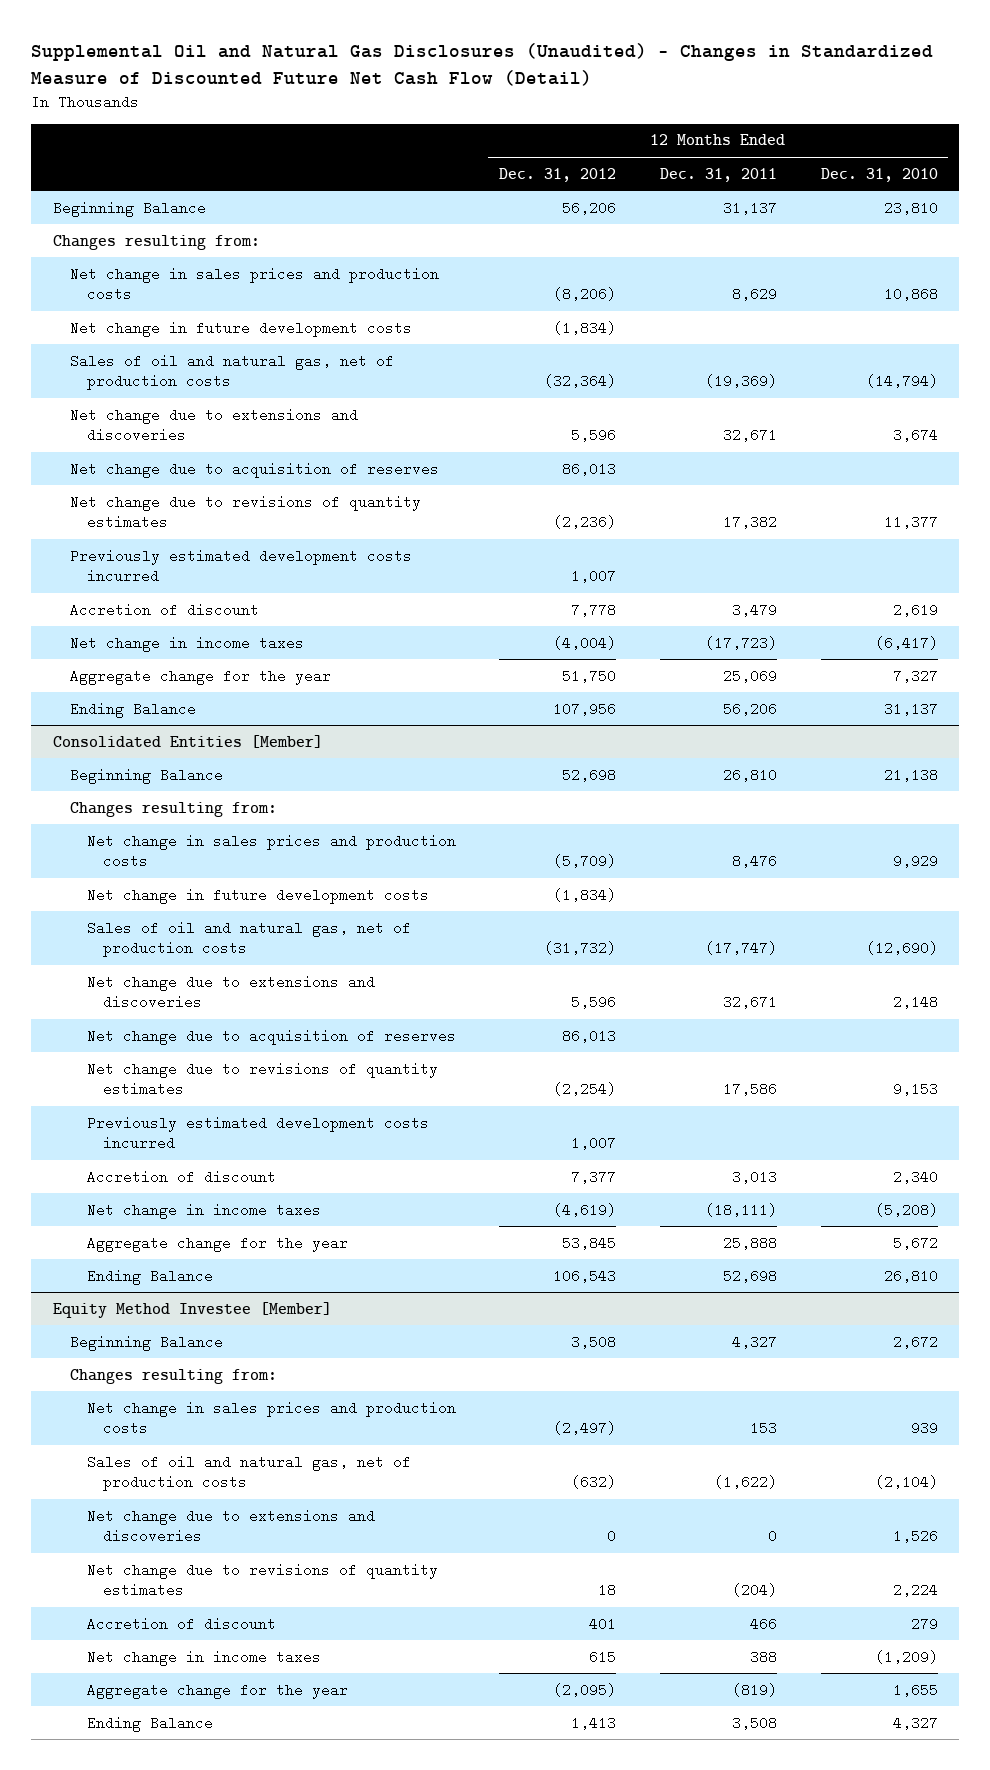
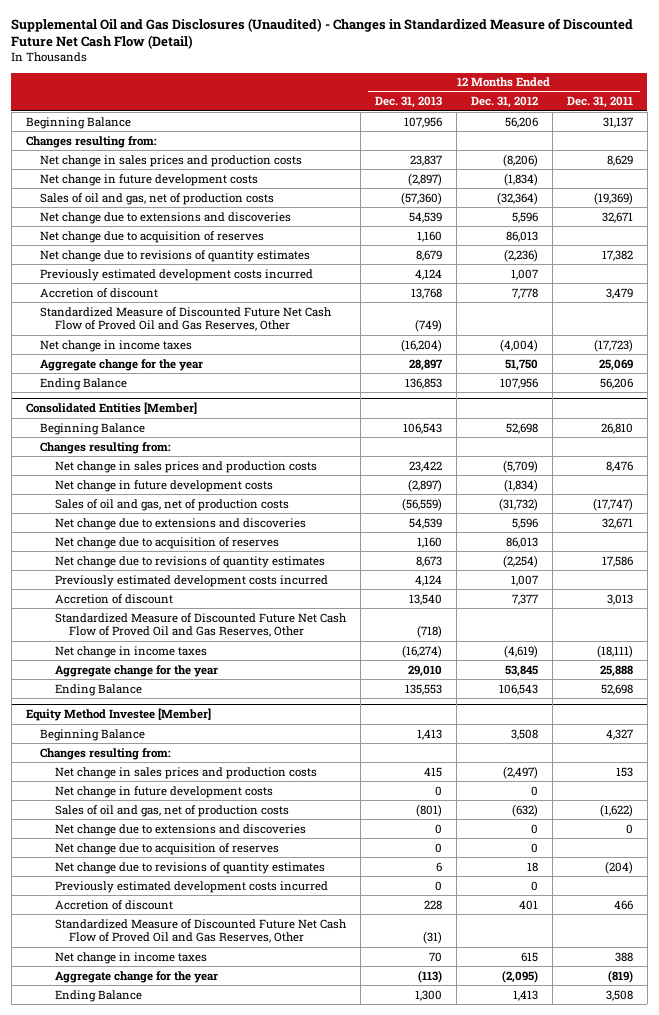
- Supplemental Oil and Natural Gas Disclosures (Unaudited) - Changes in Standardized Measure of Discounted Future Net Cash Flow (Detail)
+ Supplemental Oil and Gas Disclosures (Unaudited) - Changes in Standardized Measure of Discounted Future Net Cash Flow (Detail)
- | 12 Months Ended Dec. 31, 2012 | 12 Months Ended Dec. 31, 2011 | 12 Months Ended Dec. 31, 2010
+ | 12 Months Ended Dec. 31, 2013 | 12 Months Ended Dec. 31, 2012 | 12 Months Ended Dec. 31, 2011
- Sales of oil and natural gas, net of production costs | (32,364) | (19,369) | (14,794)
+ Sales of oil and gas, net of production costs | (57,360) | (32,364) | (19,369)
+ Standardized Measure of Discounted Future Net Cash Flow of Proved Oil and Gas Reserves, Other | (749) | |
@ Consolidated Entities [Member]
- Sales of oil and natural gas, net of production costs | (31,732) | (17,747) | (12,690)
+ Sales of oil and gas, net of production costs | (56,559) | (31,732) | (17,747)
+ Standardized Measure of Discounted Future Net Cash Flow of Proved Oil and Gas Reserves, Other | (718) | |
@ Equity Method Investee [Member]
- Sales of oil and natural gas, net of production costs | (632) | (1,622) | (2,104)
+ Net change in future development costs | 0 | 0 |
+ Sales of oil and gas, net of production costs | (801) | (632) | (1,622)
+ Net change due to acquisition of reserves | 0 | 0 |
+ Previously estimated development costs incurred | 0 | 0 |
+ Standardized Measure of Discounted Future Net Cash Flow of Proved Oil and Gas Reserves, Other | (31) | |

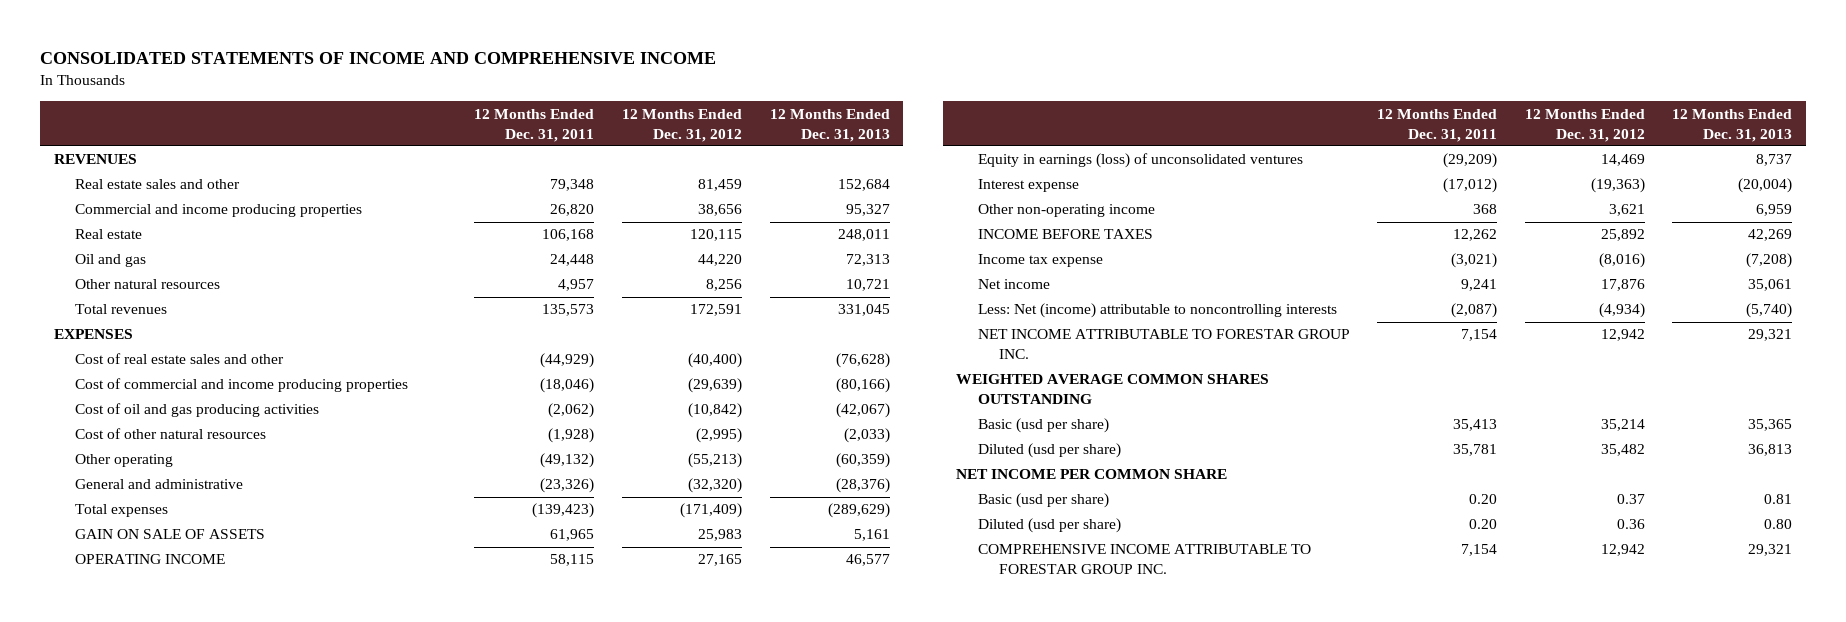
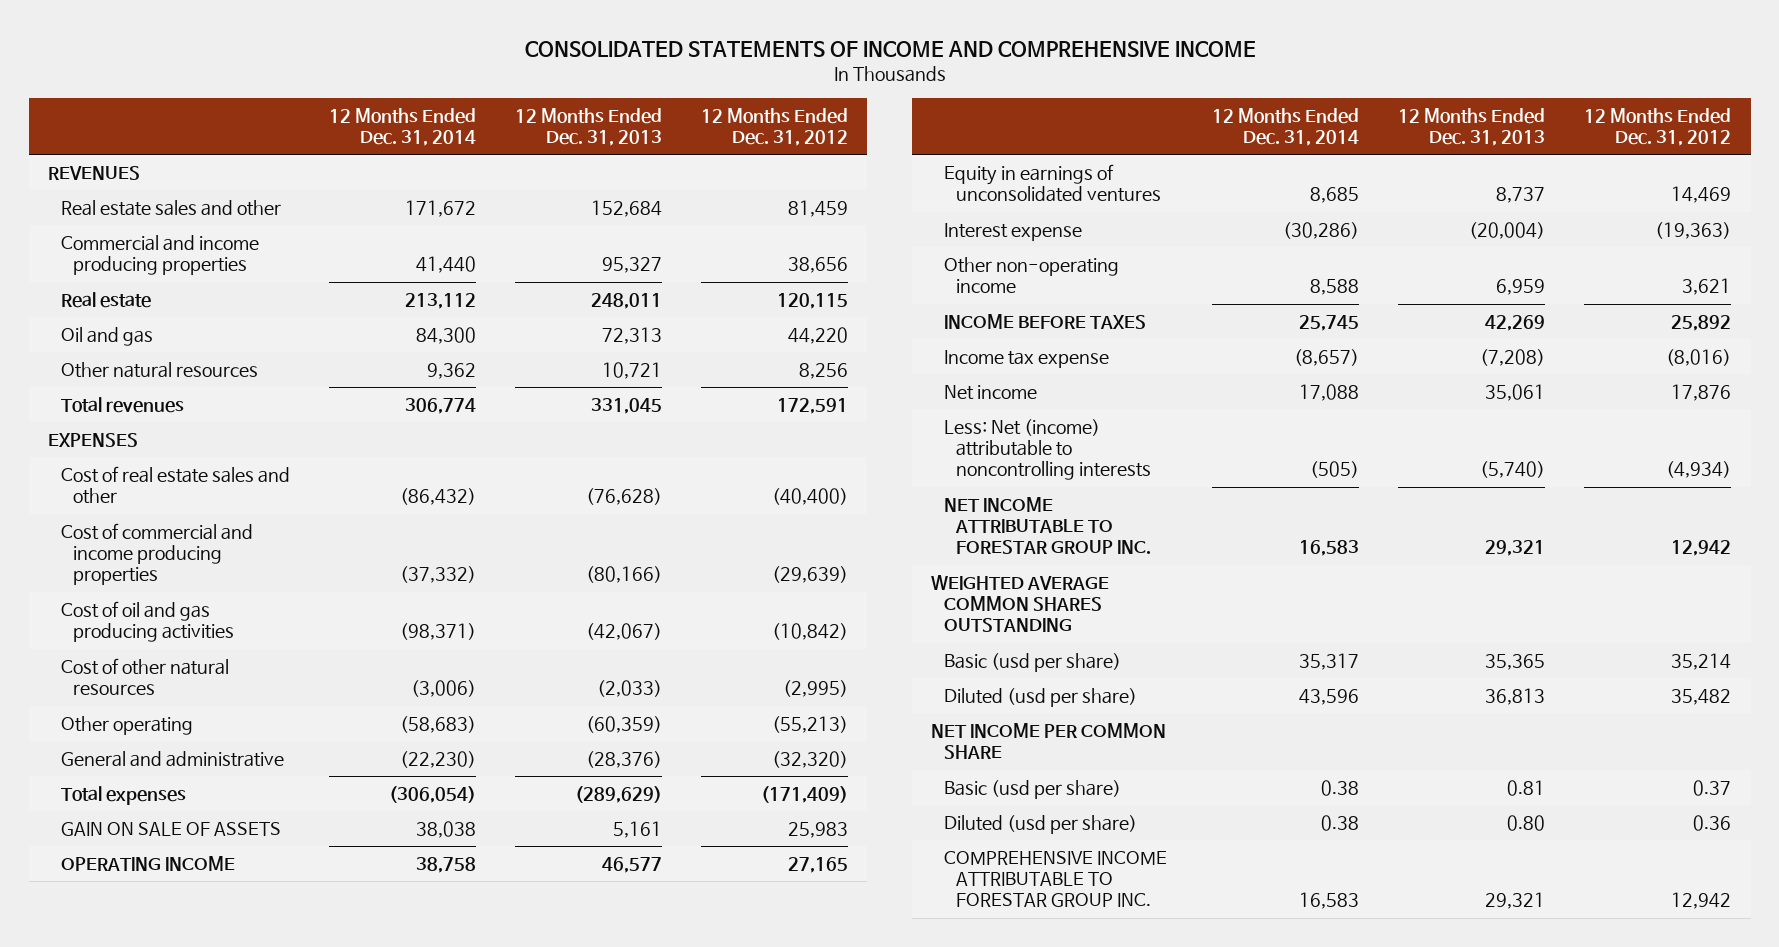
- | 12 Months Ended Dec. 31, 2011 | 12 Months Ended Dec. 31, 2012 | 12 Months Ended Dec. 31, 2013
+ | 12 Months Ended Dec. 31, 2014 | 12 Months Ended Dec. 31, 2013 | 12 Months Ended Dec. 31, 2012
- Equity in earnings (loss) of unconsolidated ventures | (29,209) | 14,469 | 8,737
+ Equity in earnings of unconsolidated ventures | 8,685 | 8,737 | 14,469

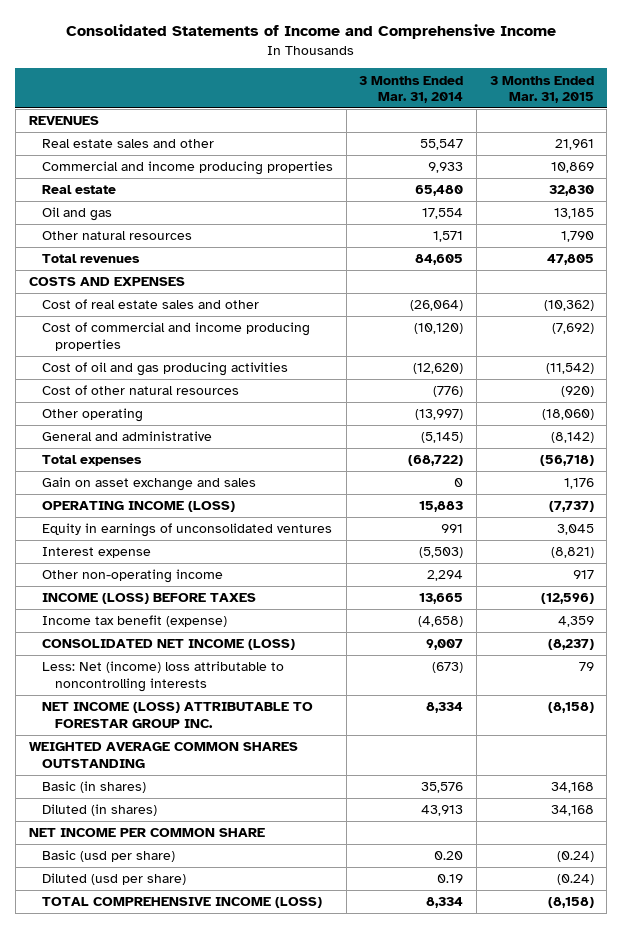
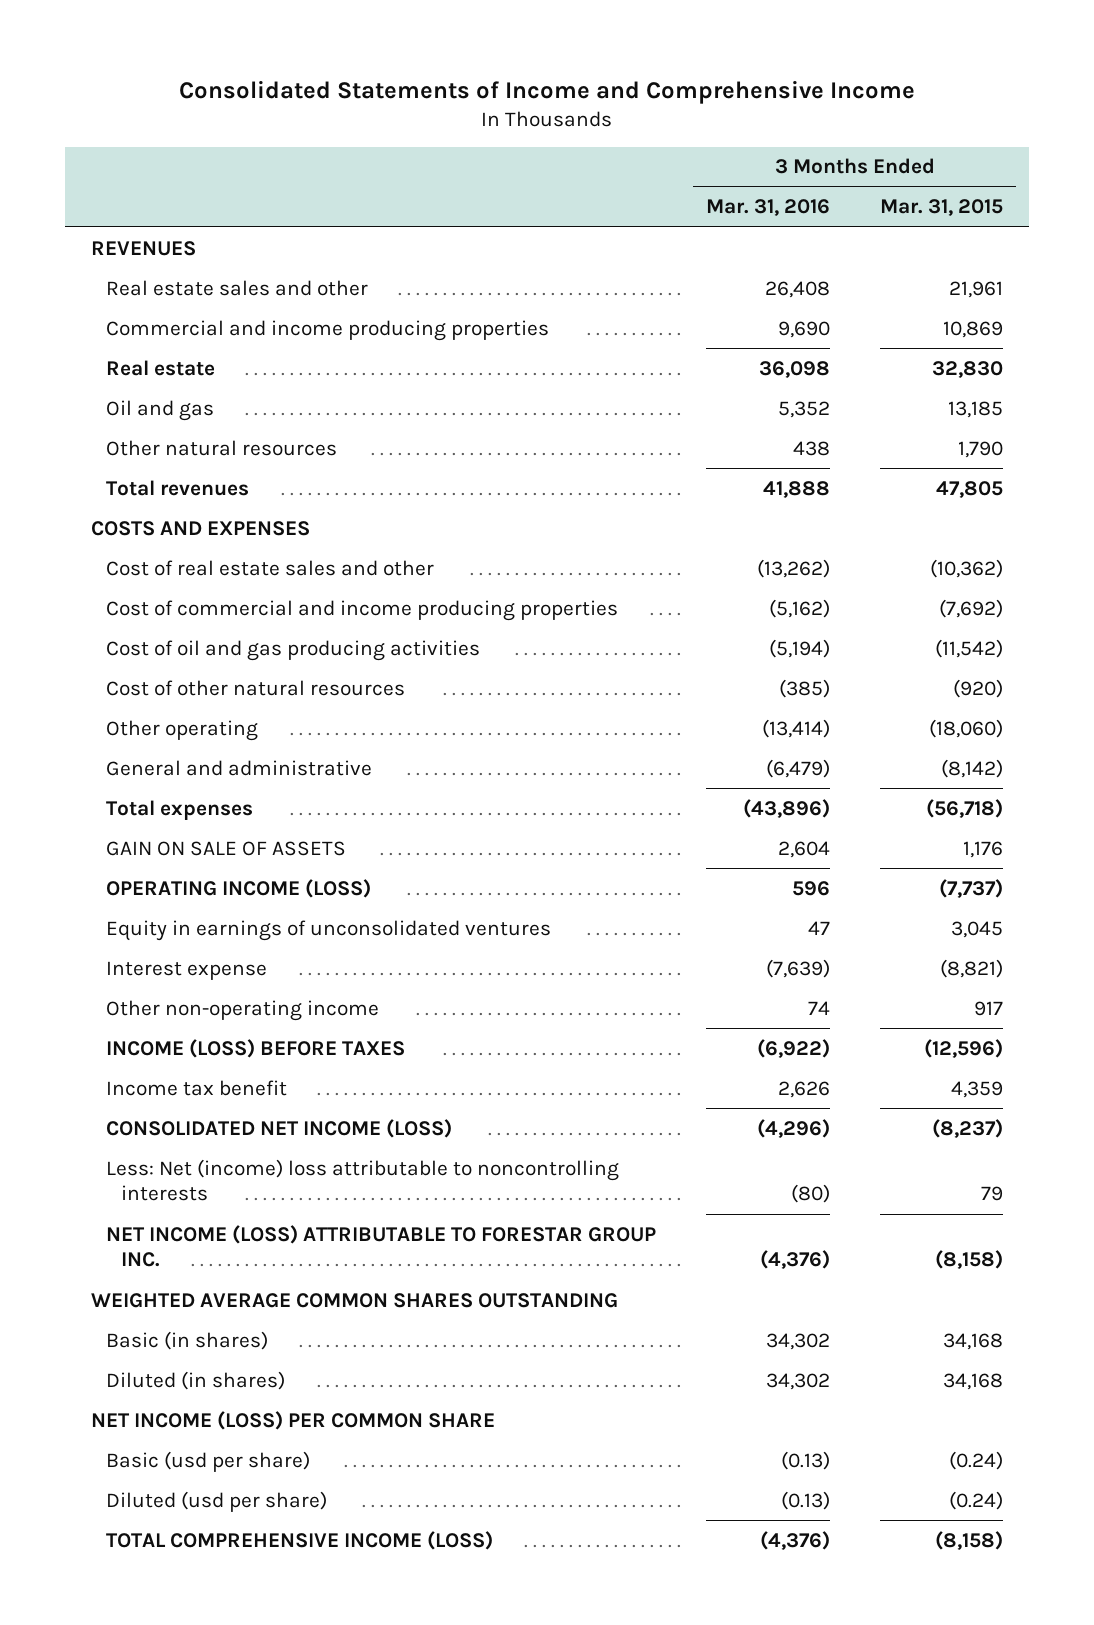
- | 3 Months Ended Mar. 31, 2014 | 3 Months Ended Mar. 31, 2015
+ | 3 Months Ended Mar. 31, 2016 | 3 Months Ended Mar. 31, 2015
- Gain on asset exchange and sales | 0 | 1,176
+ GAIN ON SALE OF ASSETS | 2,604 | 1,176
- Income tax benefit (expense) | (4,658) | 4,359
+ Income tax benefit | 2,626 | 4,359
- NET INCOME PER COMMON SHARE
+ NET INCOME (LOSS) PER COMMON SHARE

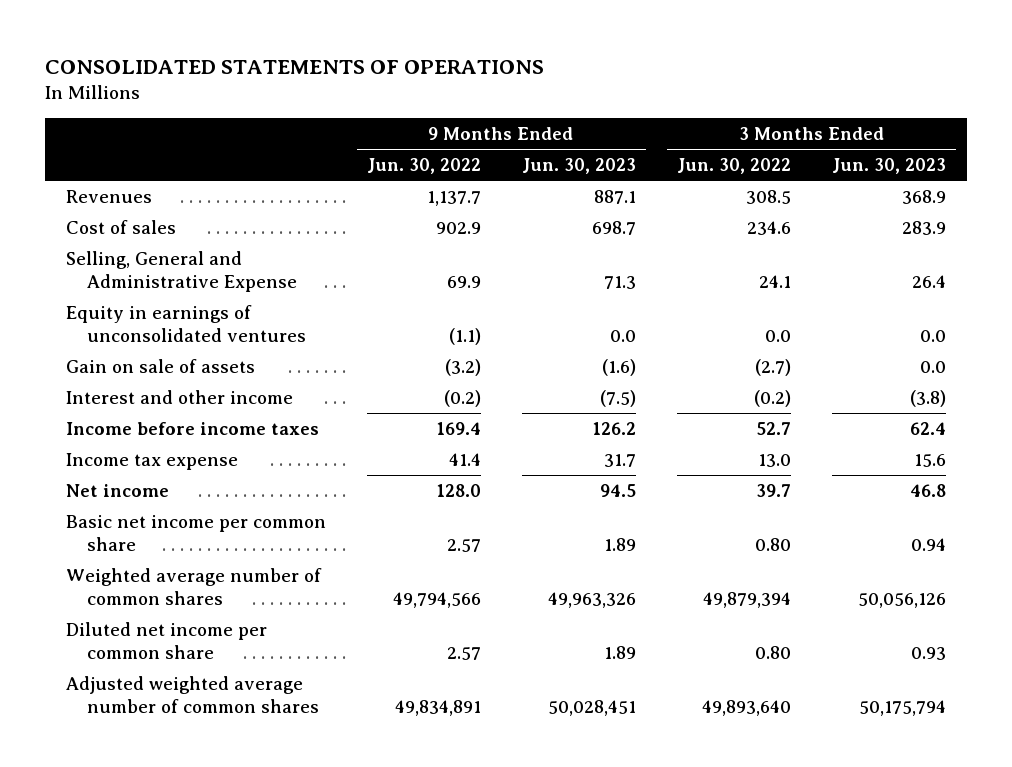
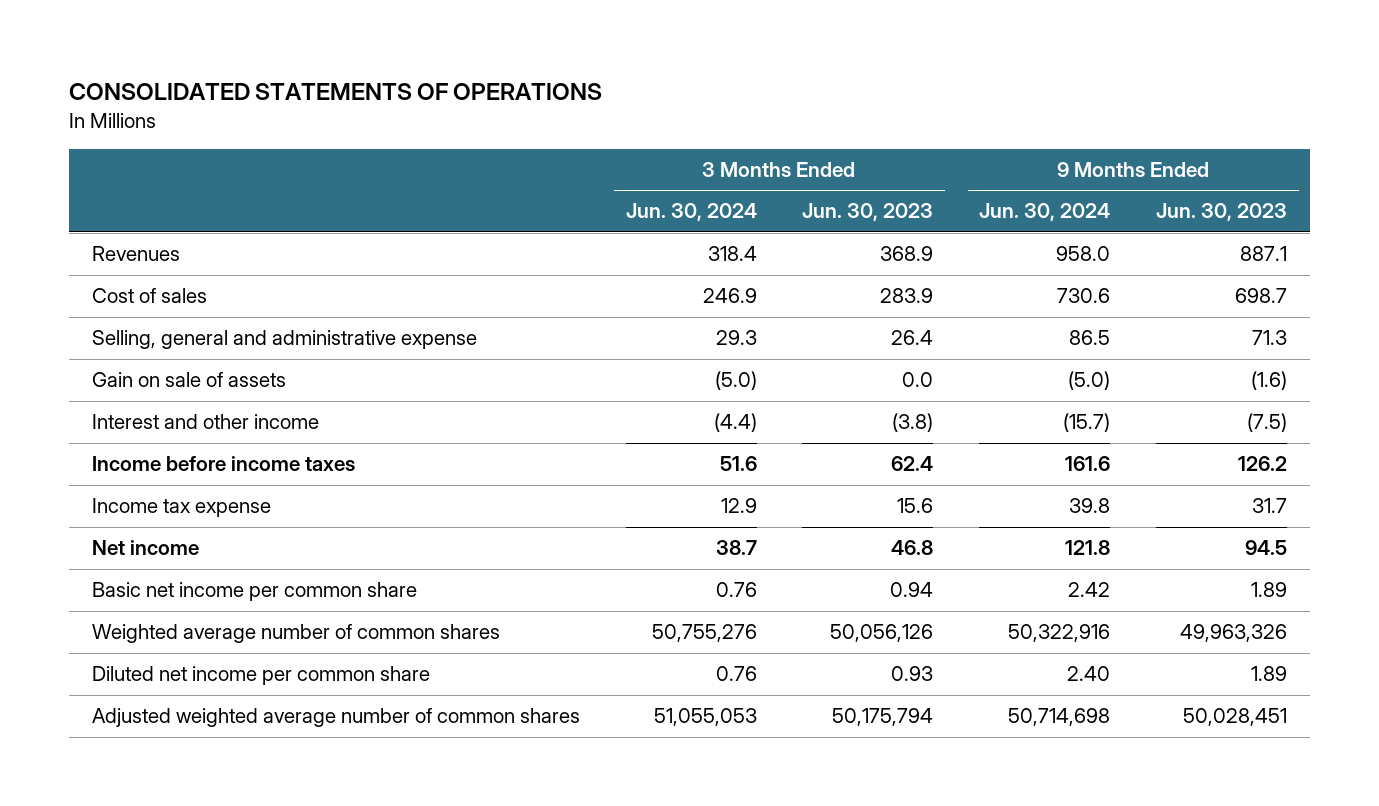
- | 9 Months Ended Jun. 30, 2022 | 9 Months Ended Jun. 30, 2023 | 3 Months Ended Jun. 30, 2022 | 3 Months Ended Jun. 30, 2023
+ | 3 Months Ended Jun. 30, 2024 | 3 Months Ended Jun. 30, 2023 | 9 Months Ended Jun. 30, 2024 | 9 Months Ended Jun. 30, 2023
- Selling, General and Administrative Expense | 69.9 | 71.3 | 24.1 | 26.4
- Equity in earnings of unconsolidated ventures | (1.1) | 0.0 | 0.0 | 0.0
+ Selling, general and administrative expense | 29.3 | 26.4 | 86.5 | 71.3

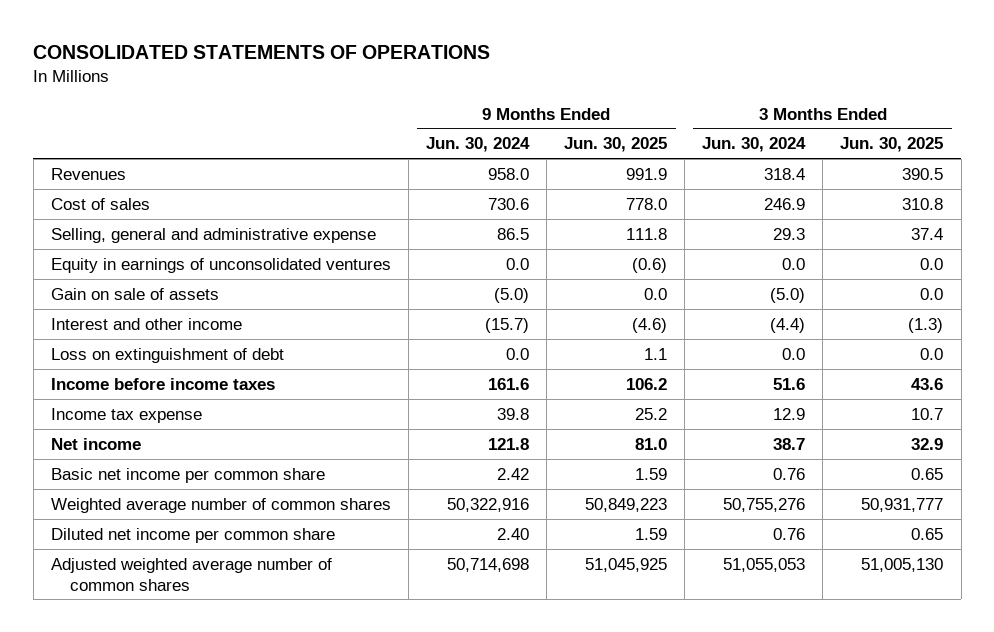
- | 3 Months Ended Jun. 30, 2024 | 3 Months Ended Jun. 30, 2023 | 9 Months Ended Jun. 30, 2024 | 9 Months Ended Jun. 30, 2023
+ | 9 Months Ended Jun. 30, 2024 | 9 Months Ended Jun. 30, 2025 | 3 Months Ended Jun. 30, 2024 | 3 Months Ended Jun. 30, 2025
+ Equity in earnings of unconsolidated ventures | 0.0 | (0.6) | 0.0 | 0.0
+ Loss on extinguishment of debt | 0.0 | 1.1 | 0.0 | 0.0

